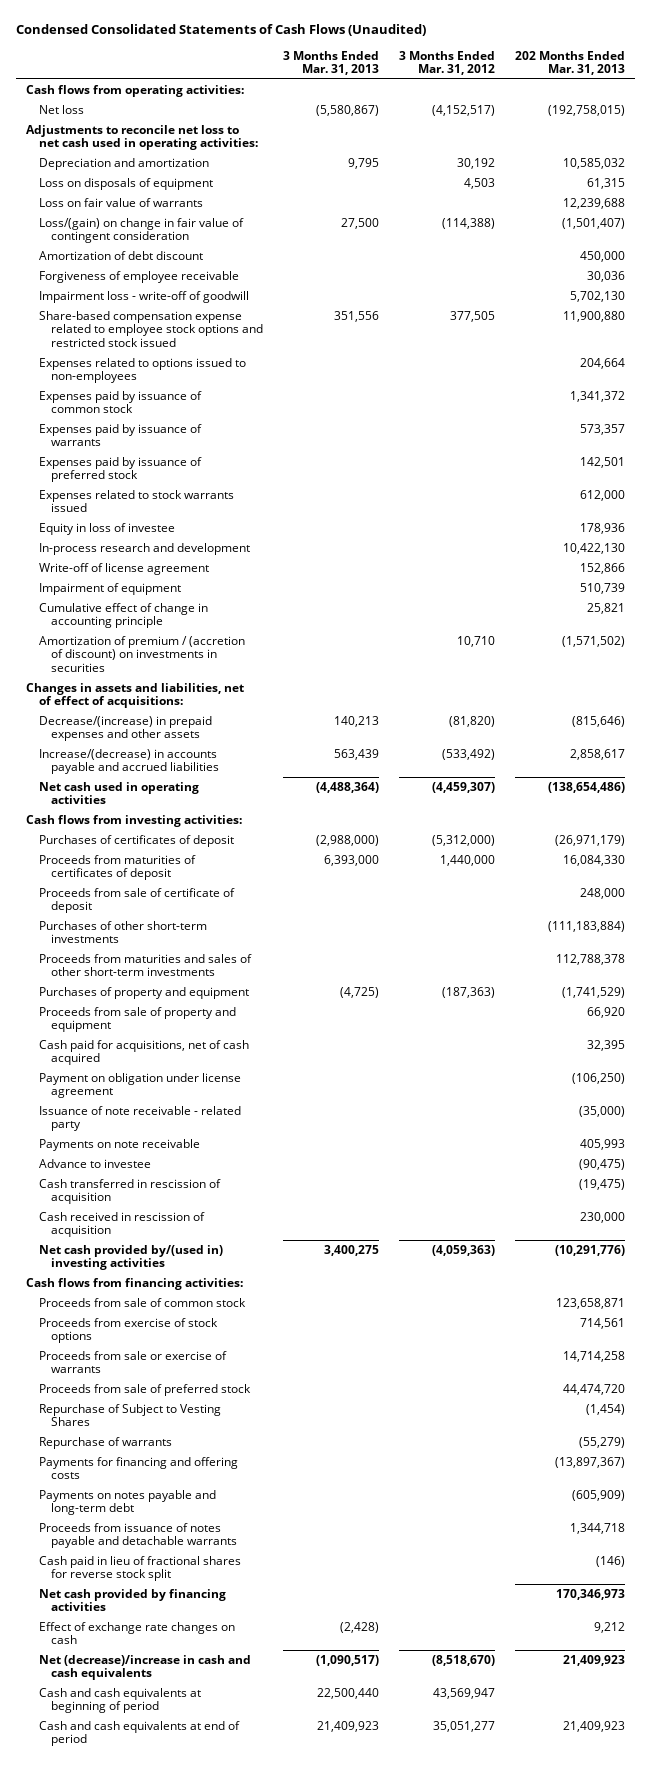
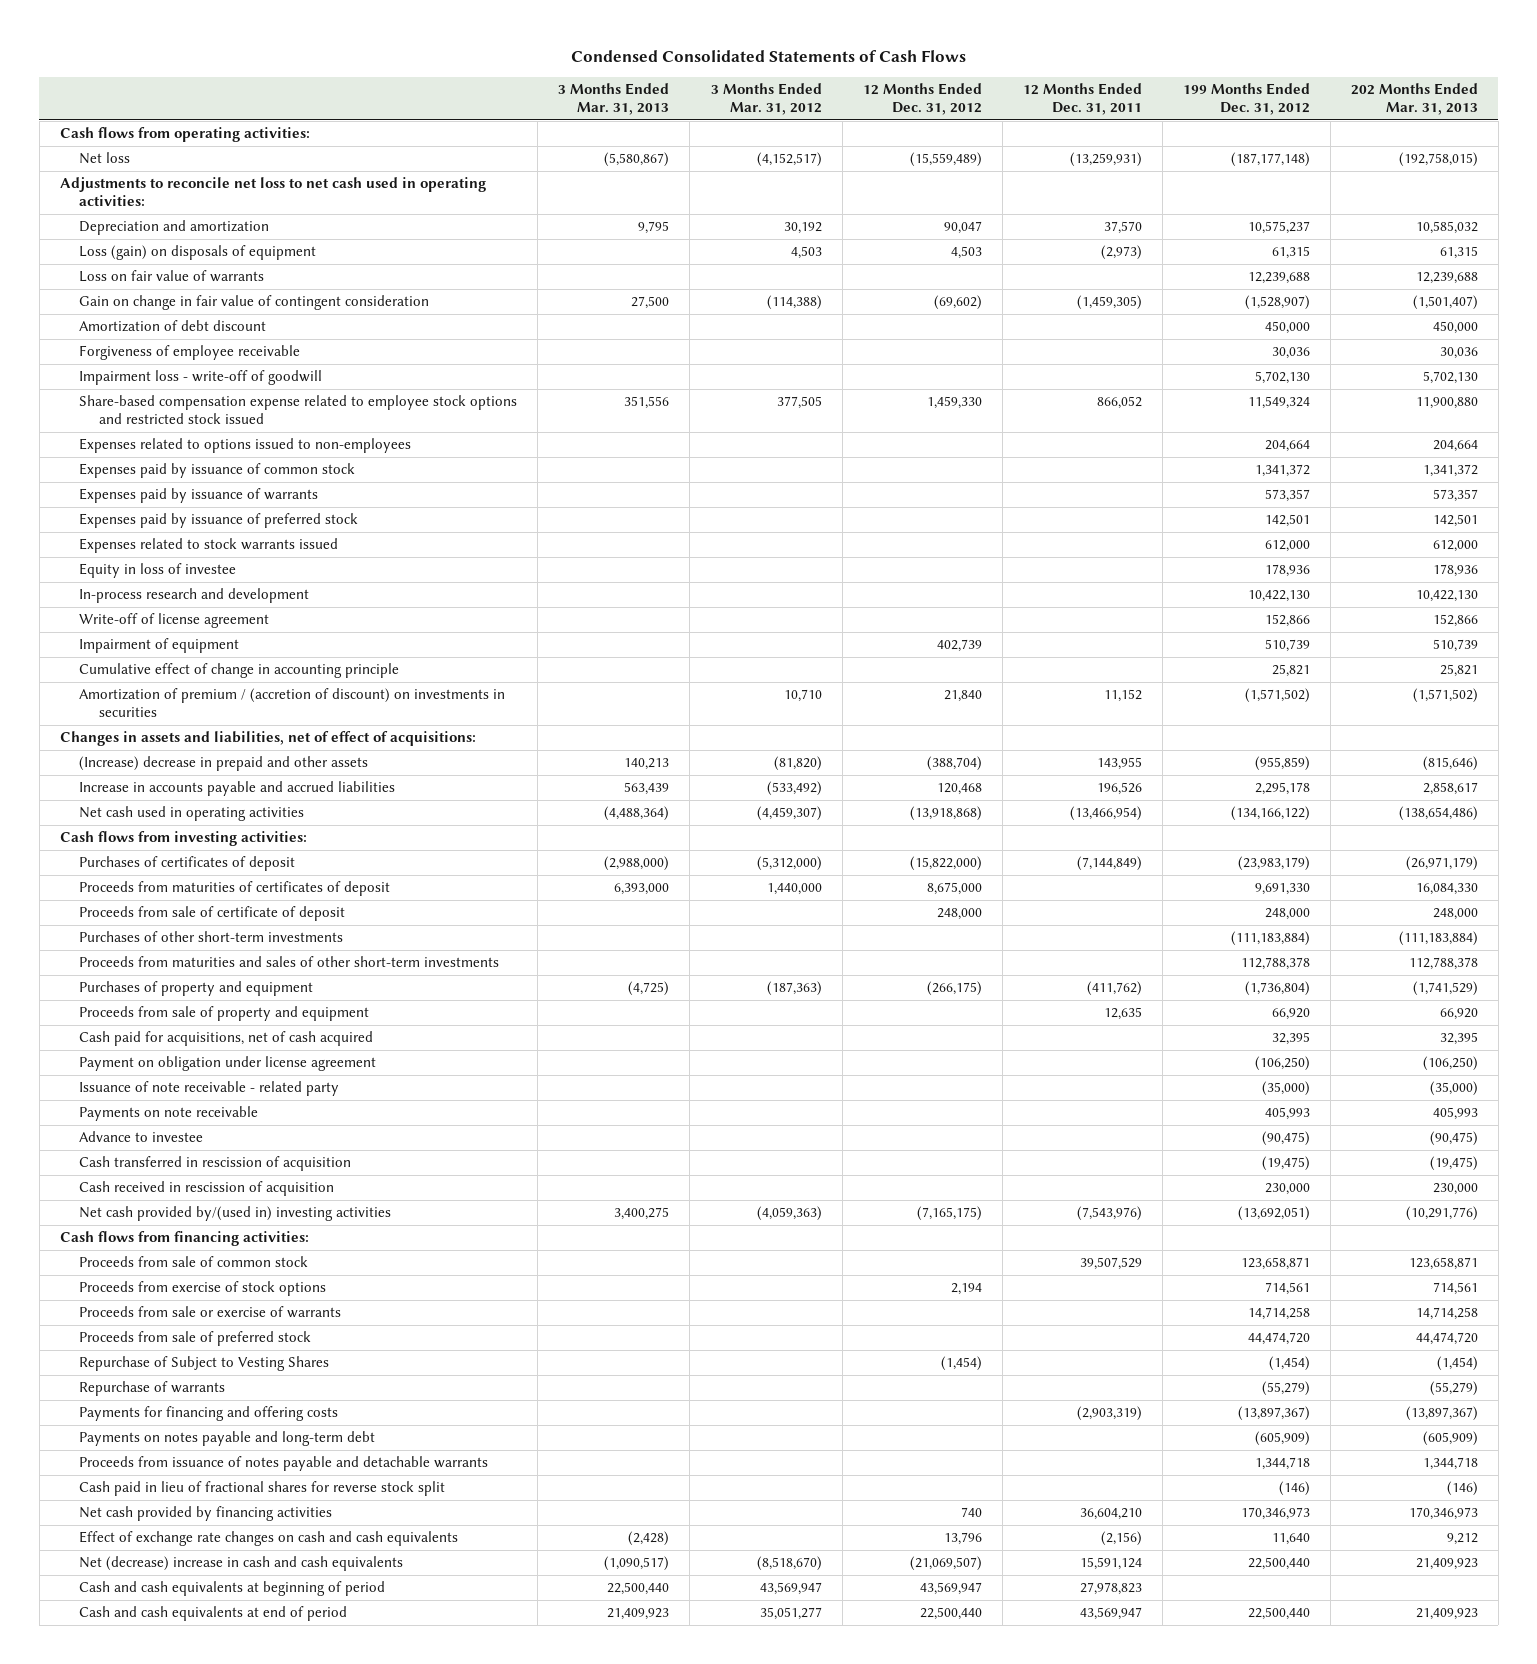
- Condensed Consolidated Statements of Cash Flows (Unaudited)
+ Condensed Consolidated Statements of Cash Flows
- | 3 Months Ended Mar. 31, 2013 | 3 Months Ended Mar. 31, 2012 | 202 Months Ended Mar. 31, 2013
+ | 3 Months Ended Mar. 31, 2013 | 3 Months Ended Mar. 31, 2012 | 12 Months Ended Dec. 31, 2012 | 12 Months Ended Dec. 31, 2011 | 199 Months Ended Dec. 31, 2012 | 202 Months Ended Mar. 31, 2013
- Loss on disposals of equipment | | 4,503 | 61,315
+ Loss (gain) on disposals of equipment | | 4,503 | 4,503 | (2,973) | 61,315 | 61,315
- Loss/(gain) on change in fair value of contingent consideration | 27,500 | (114,388) | (1,501,407)
+ Gain on change in fair value of contingent consideration | 27,500 | (114,388) | (69,602) | (1,459,305) | (1,528,907) | (1,501,407)
- Decrease/(increase) in prepaid expenses and other assets | 140,213 | (81,820) | (815,646)
- Increase/(decrease) in accounts payable and accrued liabilities | 563,439 | (533,492) | 2,858,617
+ (Increase) decrease in prepaid and other assets | 140,213 | (81,820) | (388,704) | 143,955 | (955,859) | (815,646)
+ Increase in accounts payable and accrued liabilities | 563,439 | (533,492) | 120,468 | 196,526 | 2,295,178 | 2,858,617
- Effect of exchange rate changes on cash | (2,428) | | 9,212
- Net (decrease)/increase in cash and cash equivalents | (1,090,517) | (8,518,670) | 21,409,923
+ Effect of exchange rate changes on cash and cash equivalents | (2,428) | | 13,796 | (2,156) | 11,640 | 9,212
+ Net (decrease) increase in cash and cash equivalents | (1,090,517) | (8,518,670) | (21,069,507) | 15,591,124 | 22,500,440 | 21,409,923

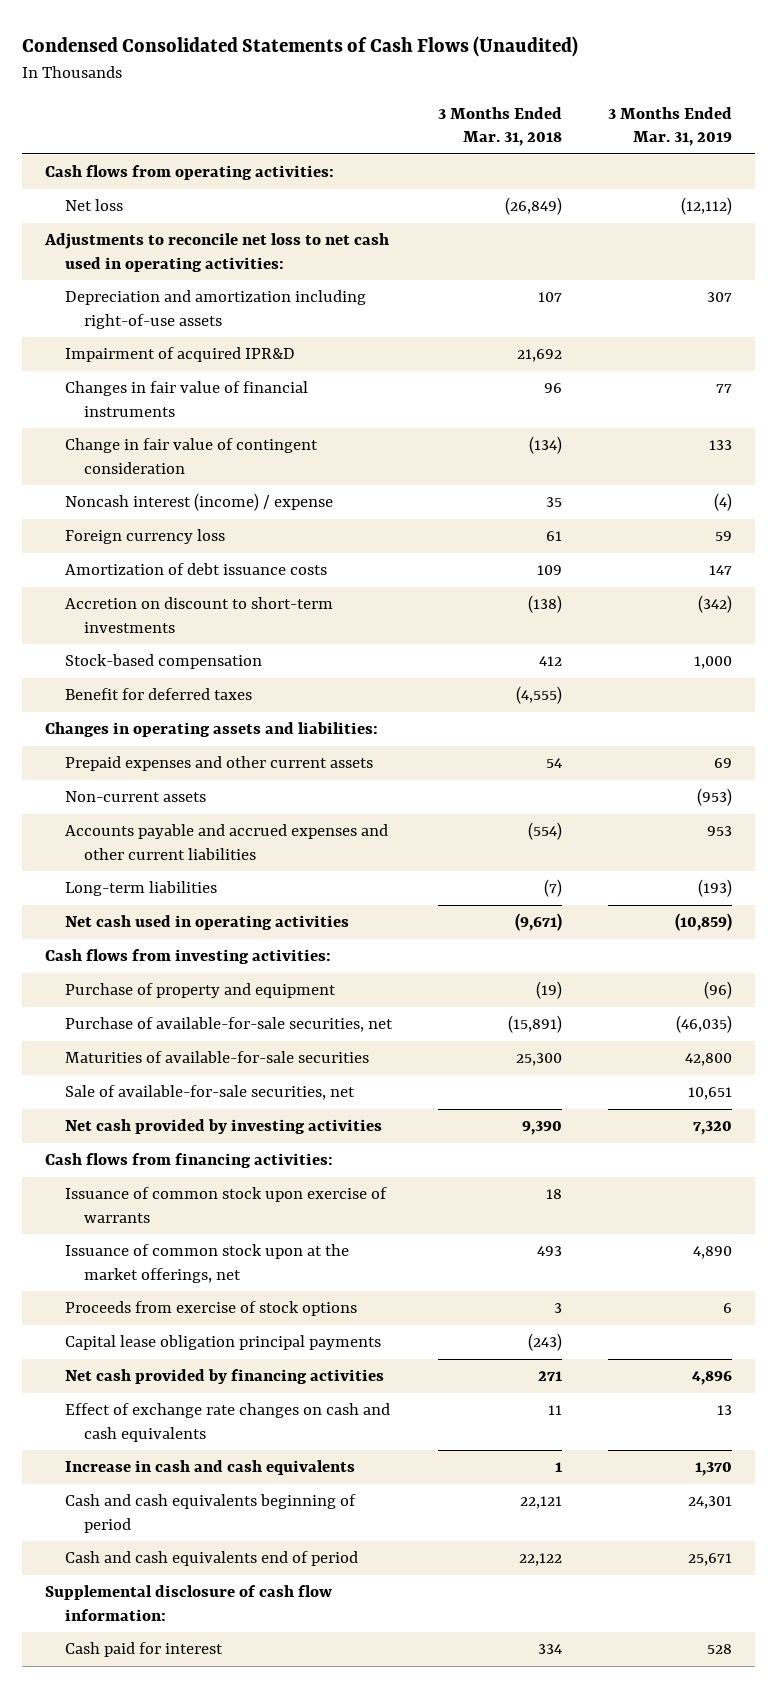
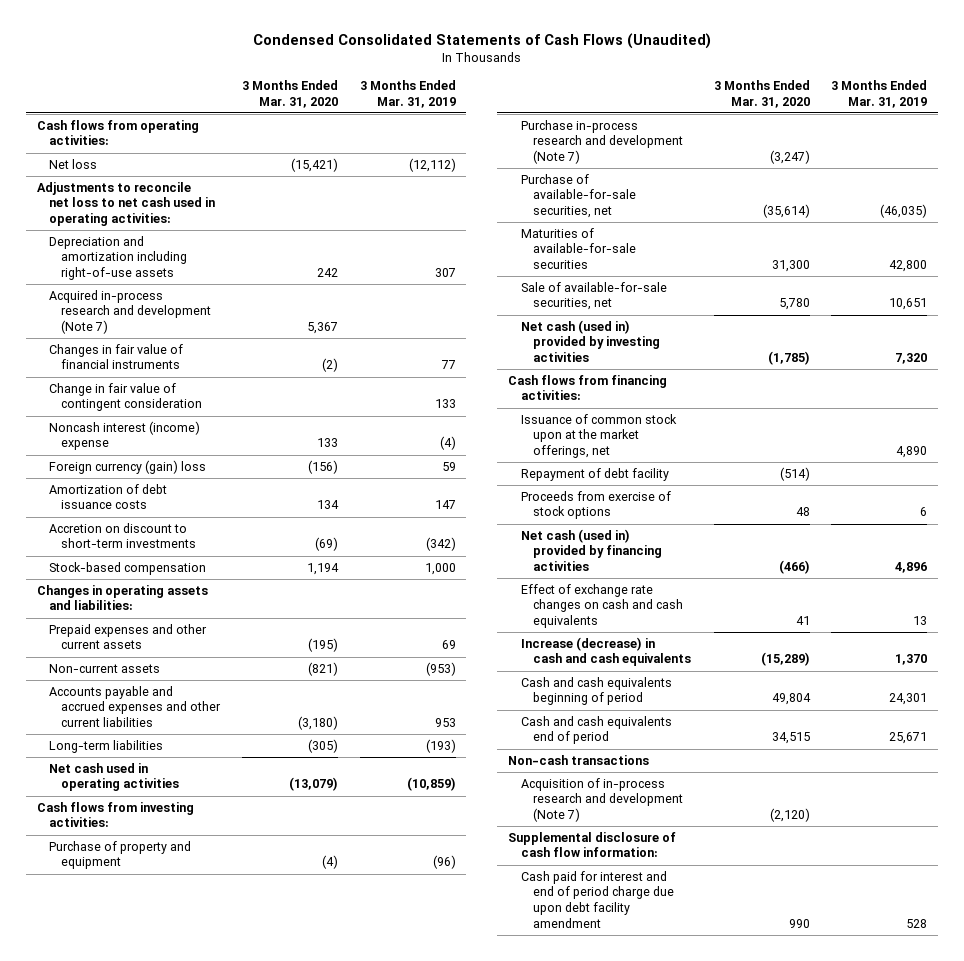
- | 3 Months Ended Mar. 31, 2018 | 3 Months Ended Mar. 31, 2019
+ | 3 Months Ended Mar. 31, 2020 | 3 Months Ended Mar. 31, 2019
- Impairment of acquired IPR&D | 21,692 |
+ Acquired in-process research and development (Note 7) | 5,367 |
- Noncash interest (income) / expense | 35 | (4)
- Foreign currency loss | 61 | 59
+ Noncash interest (income) expense | 133 | (4)
+ Foreign currency (gain) loss | (156) | 59
- Benefit for deferred taxes | (4,555) |
+ Purchase in-process research and development (Note 7) | (3,247) |
- Net cash provided by investing activities | 9,390 | 7,320
+ Net cash (used in) provided by investing activities | (1,785) | 7,320
- Issuance of common stock upon exercise of warrants | 18 |
+ Repayment of debt facility | (514) |
- Capital lease obligation principal payments | (243) |
- Net cash provided by financing activities | 271 | 4,896
+ Net cash (used in) provided by financing activities | (466) | 4,896
- Increase in cash and cash equivalents | 1 | 1,370
+ Increase (decrease) in cash and cash equivalents | (15,289) | 1,370
+ Non-cash transactions
+ Acquisition of in-process research and development (Note 7) | (2,120) |
- Cash paid for interest | 334 | 528
+ Cash paid for interest and end of period charge due upon debt facility amendment | 990 | 528

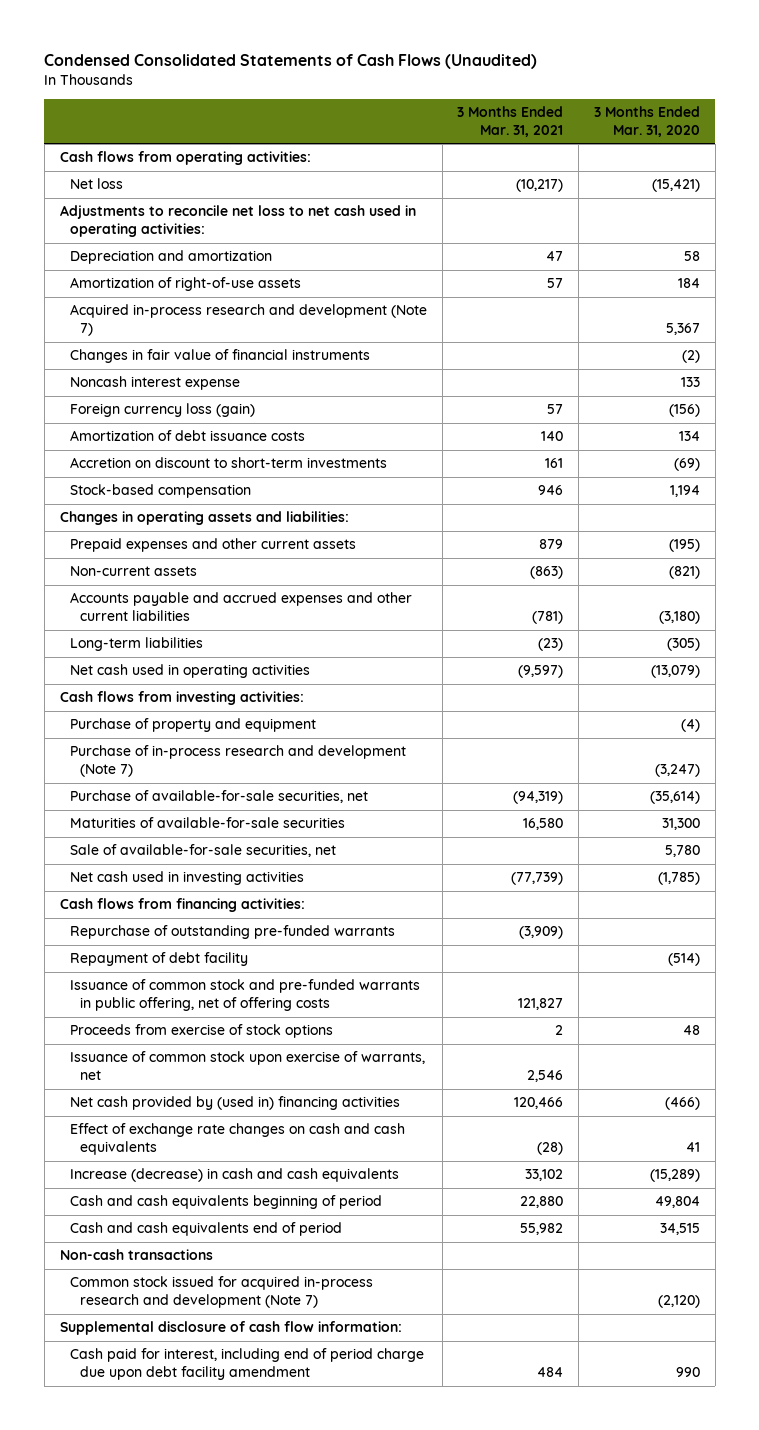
- | 3 Months Ended Mar. 31, 2020 | 3 Months Ended Mar. 31, 2019
+ | 3 Months Ended Mar. 31, 2021 | 3 Months Ended Mar. 31, 2020
- Depreciation and amortization including right-of-use assets | 242 | 307
+ Depreciation and amortization | 47 | 58
+ Amortization of right-of-use assets | 57 | 184
- Change in fair value of contingent consideration | | 133
- Noncash interest (income) expense | 133 | (4)
- Foreign currency (gain) loss | (156) | 59
+ Noncash interest expense | | 133
+ Foreign currency loss (gain) | 57 | (156)
- Purchase in-process research and development (Note 7) | (3,247) |
+ Purchase of in-process research and development (Note 7) | | (3,247)
- Net cash (used in) provided by investing activities | (1,785) | 7,320
+ Net cash used in investing activities | (77,739) | (1,785)
- Issuance of common stock upon at the market offerings, net | | 4,890
+ Repurchase of outstanding pre-funded warrants | (3,909) |
+ Issuance of common stock and pre-funded warrants in public offering, net of offering costs | 121,827 |
- Net cash (used in) provided by financing activities | (466) | 4,896
+ Issuance of common stock upon exercise of warrants, net | 2,546 |
+ Net cash provided by (used in) financing activities | 120,466 | (466)
- Acquisition of in-process research and development (Note 7) | (2,120) |
+ Common stock issued for acquired in-process research and development (Note 7) | | (2,120)
- Cash paid for interest and end of period charge due upon debt facility amendment | 990 | 528
+ Cash paid for interest, including end of period charge due upon debt facility amendment | 484 | 990

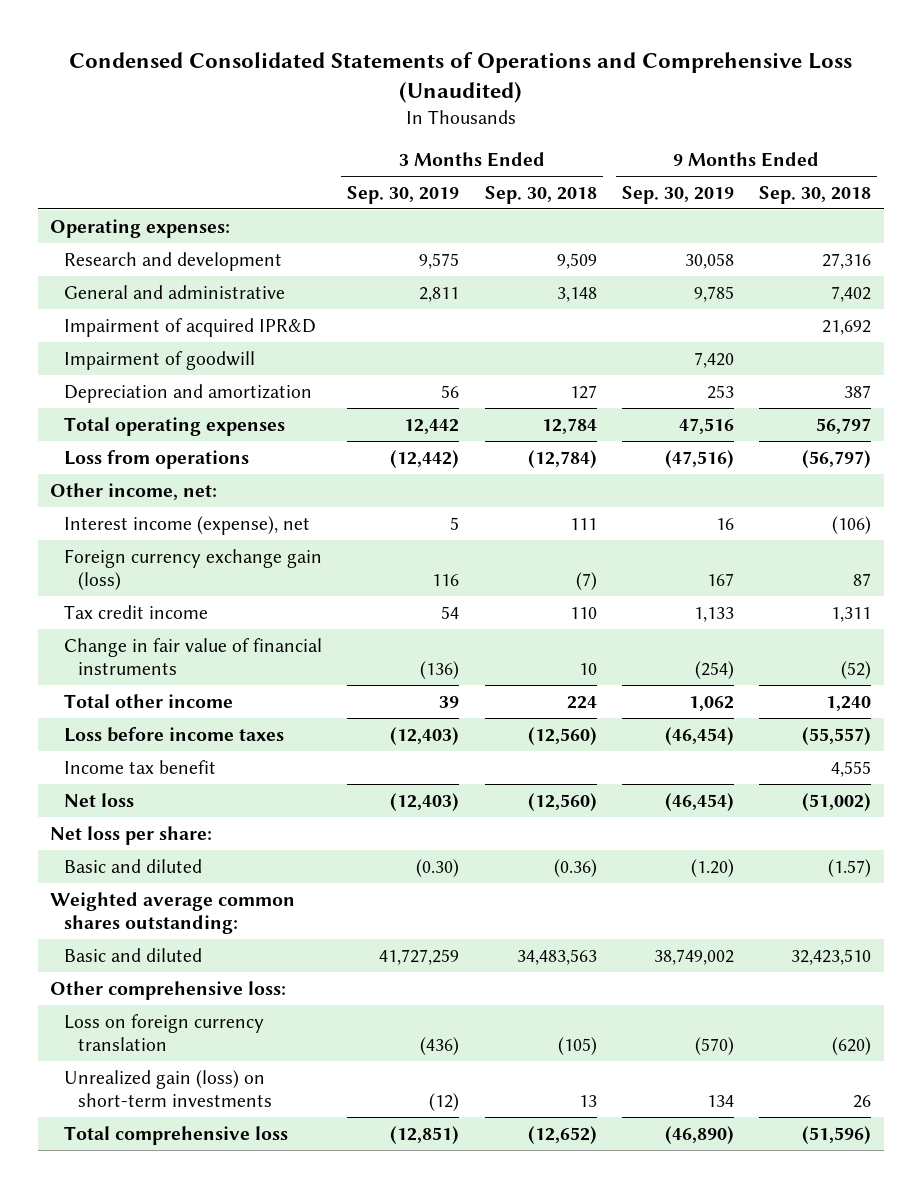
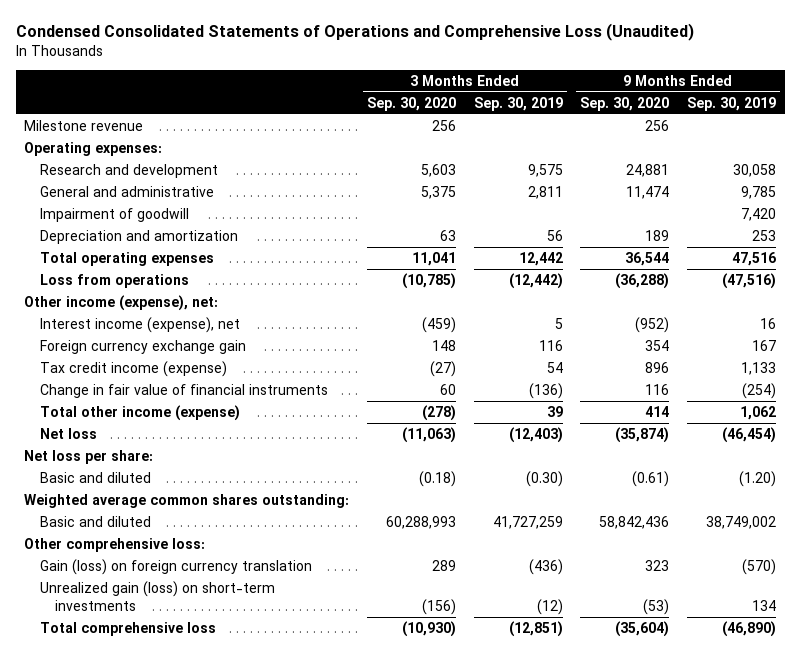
- | 3 Months Ended Sep. 30, 2019 | 3 Months Ended Sep. 30, 2018 | 9 Months Ended Sep. 30, 2019 | 9 Months Ended Sep. 30, 2018
+ | 3 Months Ended Sep. 30, 2020 | 3 Months Ended Sep. 30, 2019 | 9 Months Ended Sep. 30, 2020 | 9 Months Ended Sep. 30, 2019
+ Milestone revenue | 256 | | 256 |
- Impairment of acquired IPR&D | | | | 21,692
- Other income, net:
+ Other income (expense), net:
- Foreign currency exchange gain (loss) | 116 | (7) | 167 | 87
- Tax credit income | 54 | 110 | 1,133 | 1,311
+ Foreign currency exchange gain | 148 | 116 | 354 | 167
+ Tax credit income (expense) | (27) | 54 | 896 | 1,133
- Total other income | 39 | 224 | 1,062 | 1,240
- Loss before income taxes | (12,403) | (12,560) | (46,454) | (55,557)
- Income tax benefit | | | | 4,555
+ Total other income (expense) | (278) | 39 | 414 | 1,062
- Loss on foreign currency translation | (436) | (105) | (570) | (620)
+ Gain (loss) on foreign currency translation | 289 | (436) | 323 | (570)

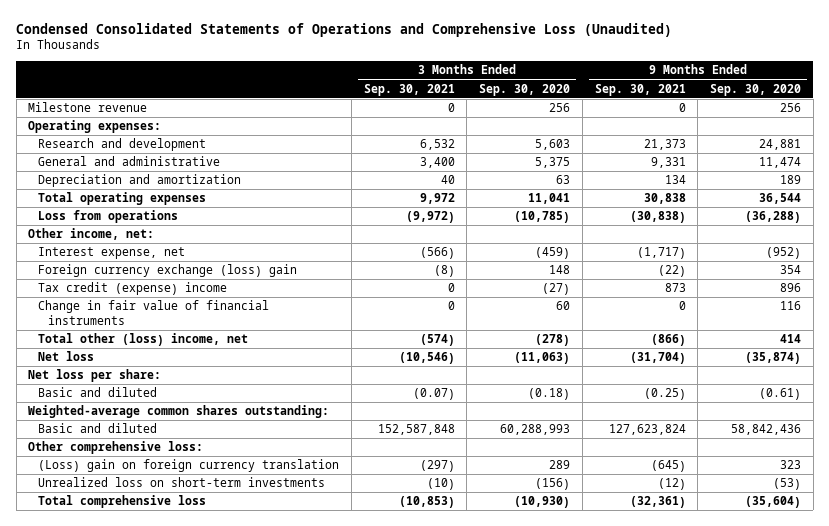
- | 3 Months Ended Sep. 30, 2020 | 3 Months Ended Sep. 30, 2019 | 9 Months Ended Sep. 30, 2020 | 9 Months Ended Sep. 30, 2019
+ | 3 Months Ended Sep. 30, 2021 | 3 Months Ended Sep. 30, 2020 | 9 Months Ended Sep. 30, 2021 | 9 Months Ended Sep. 30, 2020
- Impairment of goodwill | | | | 7,420
- Other income (expense), net:
- Interest income (expense), net | (459) | 5 | (952) | 16
- Foreign currency exchange gain | 148 | 116 | 354 | 167
- Tax credit income (expense) | (27) | 54 | 896 | 1,133
+ Other income, net:
+ Interest expense, net | (566) | (459) | (1,717) | (952)
+ Foreign currency exchange (loss) gain | (8) | 148 | (22) | 354
+ Tax credit (expense) income | 0 | (27) | 873 | 896
- Total other income (expense) | (278) | 39 | 414 | 1,062
+ Total other (loss) income, net | (574) | (278) | (866) | 414
- Weighted average common shares outstanding:
+ Weighted-average common shares outstanding:
- Gain (loss) on foreign currency translation | 289 | (436) | 323 | (570)
- Unrealized gain (loss) on short-term investments | (156) | (12) | (53) | 134
+ (Loss) gain on foreign currency translation | (297) | 289 | (645) | 323
+ Unrealized loss on short-term investments | (10) | (156) | (12) | (53)

